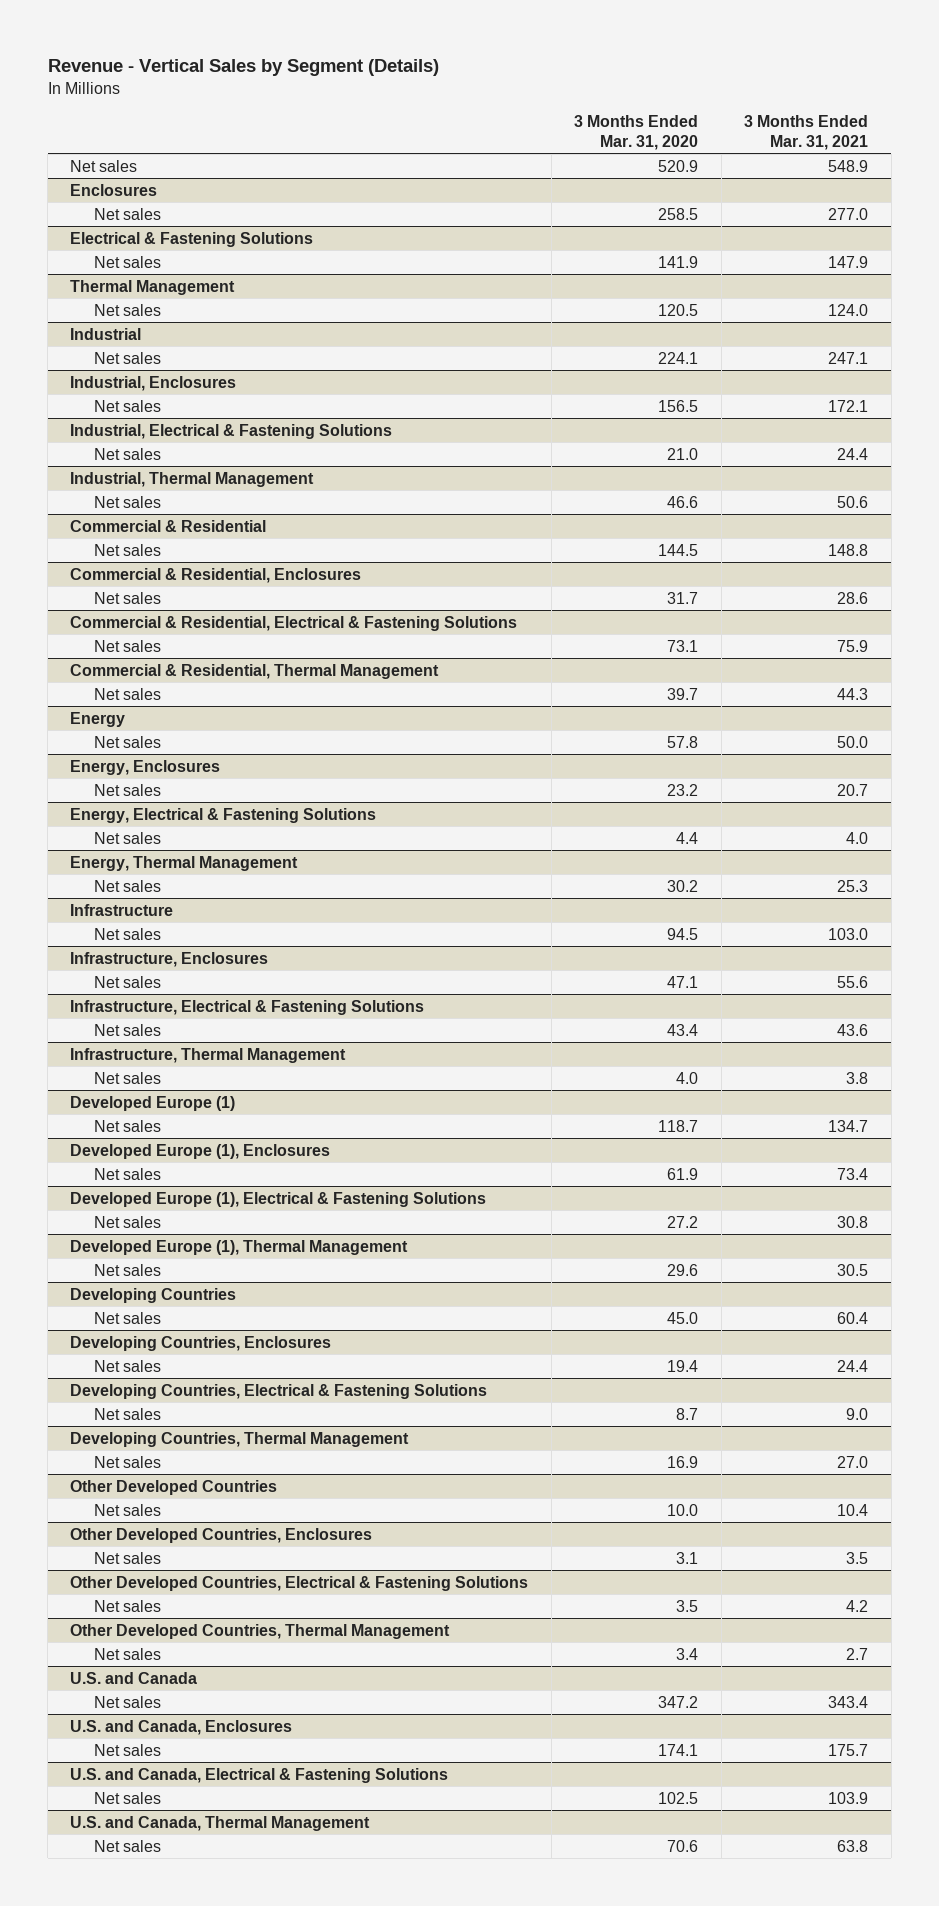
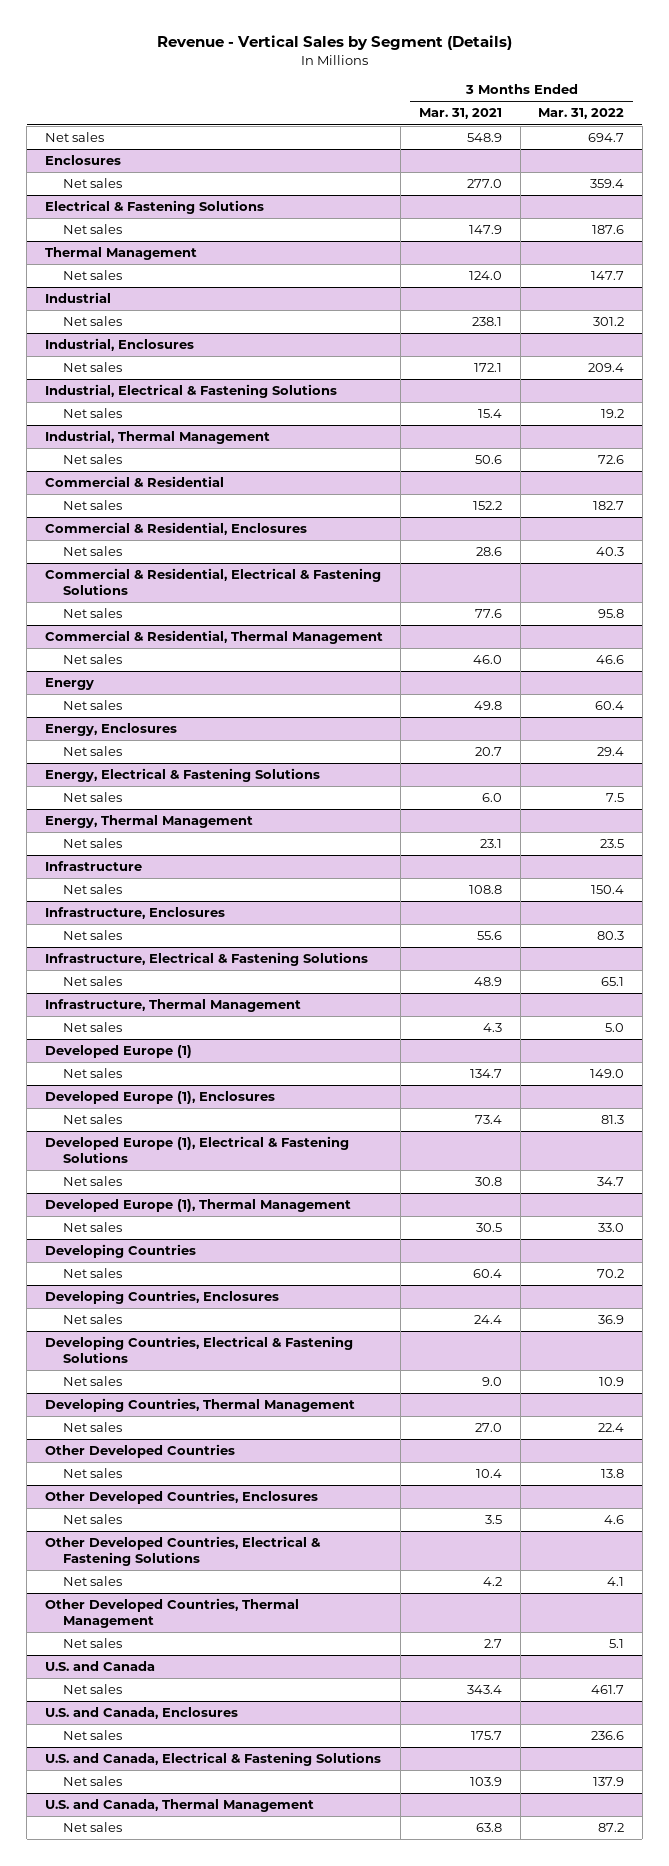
- | 3 Months Ended Mar. 31, 2020 | 3 Months Ended Mar. 31, 2021
+ | 3 Months Ended Mar. 31, 2021 | 3 Months Ended Mar. 31, 2022
@ Industrial
- Net sales | 224.1 | 247.1
+ Net sales | 238.1 | 301.2
@ Industrial, Electrical & Fastening Solutions
- Net sales | 21.0 | 24.4
+ Net sales | 15.4 | 19.2
@ Commercial & Residential
- Net sales | 144.5 | 148.8
+ Net sales | 152.2 | 182.7
@ Commercial & Residential, Electrical & Fastening Solutions
- Net sales | 73.1 | 75.9
+ Net sales | 77.6 | 95.8
@ Commercial & Residential, Thermal Management
- Net sales | 39.7 | 44.3
+ Net sales | 46.0 | 46.6
@ Energy
- Net sales | 57.8 | 50.0
+ Net sales | 49.8 | 60.4
@ Energy, Electrical & Fastening Solutions
- Net sales | 4.4 | 4.0
+ Net sales | 6.0 | 7.5
@ Energy, Thermal Management
- Net sales | 30.2 | 25.3
+ Net sales | 23.1 | 23.5
@ Infrastructure
- Net sales | 94.5 | 103.0
+ Net sales | 108.8 | 150.4
@ Infrastructure, Electrical & Fastening Solutions
- Net sales | 43.4 | 43.6
+ Net sales | 48.9 | 65.1
@ Infrastructure, Thermal Management
- Net sales | 4.0 | 3.8
+ Net sales | 4.3 | 5.0

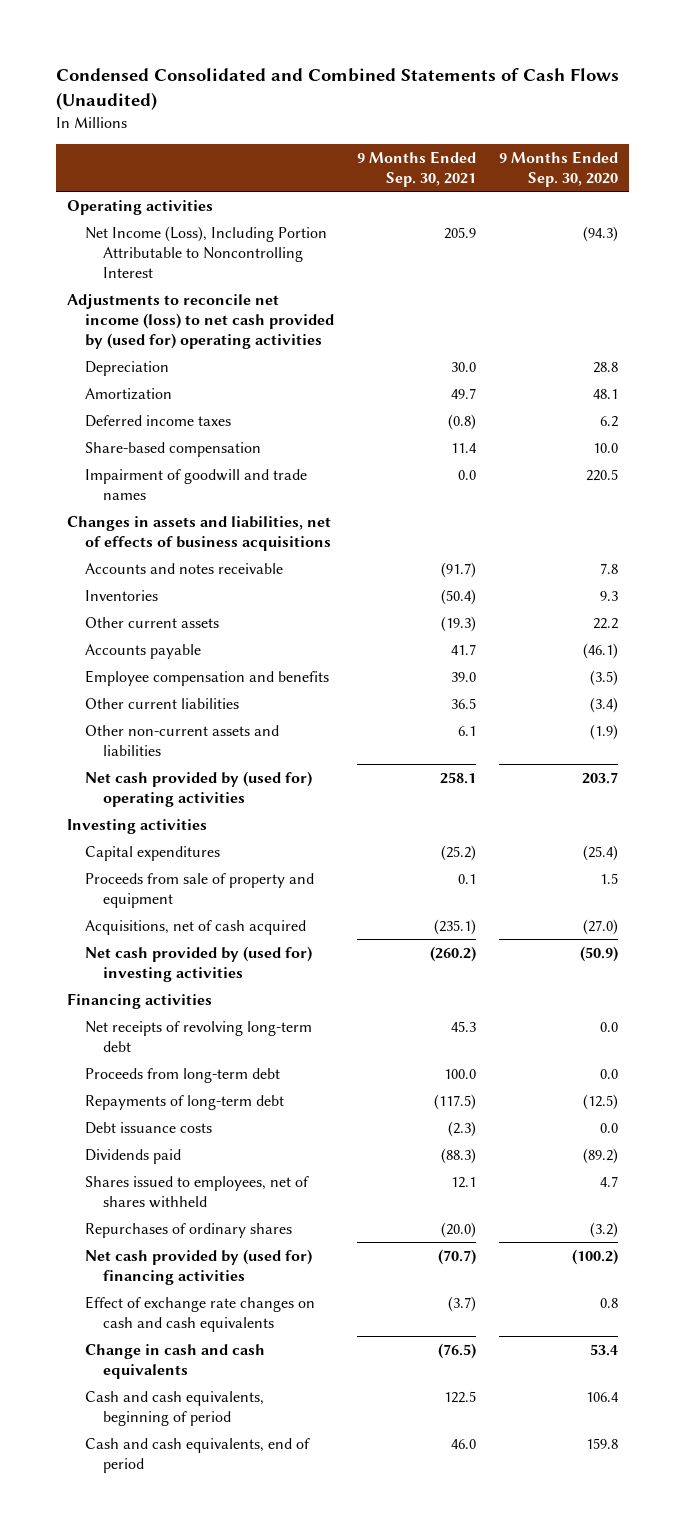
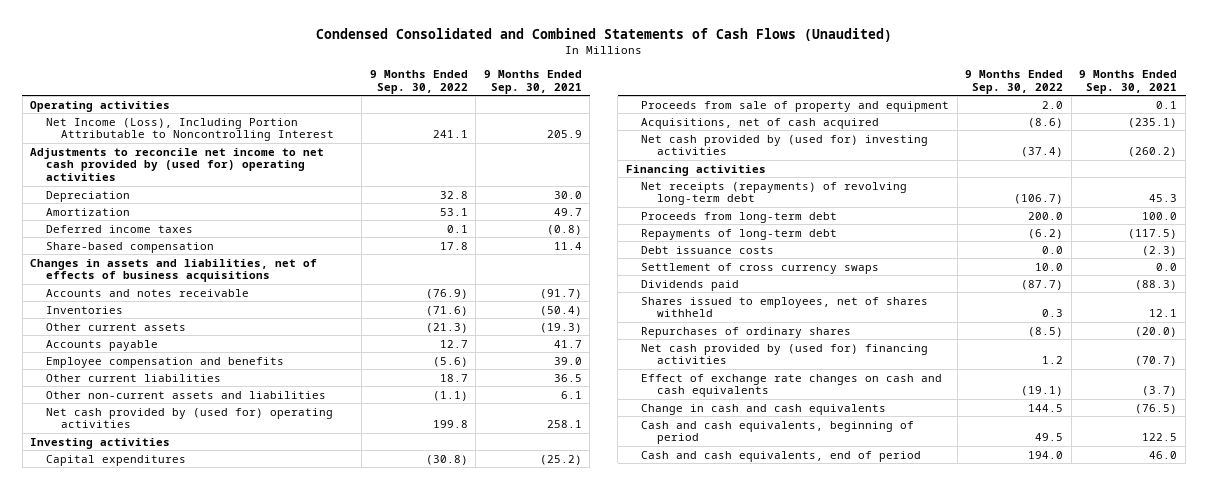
- | 9 Months Ended Sep. 30, 2021 | 9 Months Ended Sep. 30, 2020
+ | 9 Months Ended Sep. 30, 2022 | 9 Months Ended Sep. 30, 2021
- Adjustments to reconcile net income (loss) to net cash provided by (used for) operating activities
+ Adjustments to reconcile net income to net cash provided by (used for) operating activities
- Impairment of goodwill and trade names | 0.0 | 220.5
- Net receipts of revolving long-term debt | 45.3 | 0.0
+ Net receipts (repayments) of revolving long-term debt | (106.7) | 45.3
+ Settlement of cross currency swaps | 10.0 | 0.0

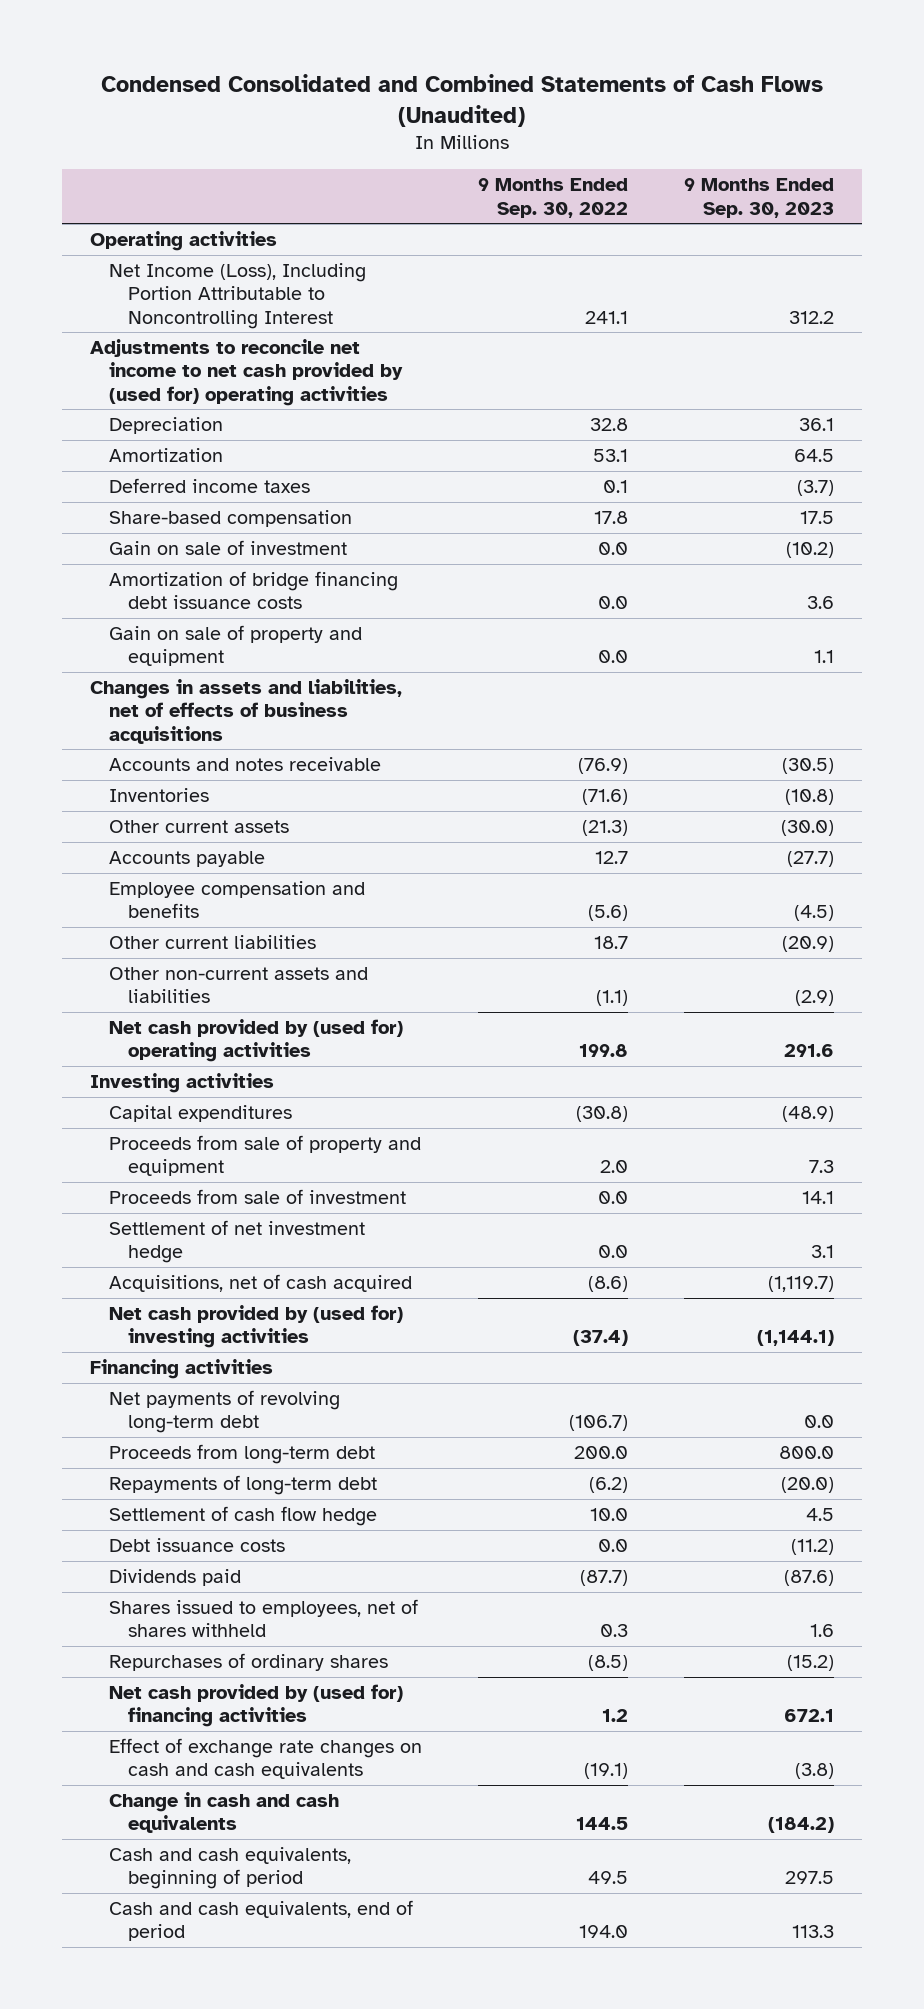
- | 9 Months Ended Sep. 30, 2022 | 9 Months Ended Sep. 30, 2021
+ | 9 Months Ended Sep. 30, 2022 | 9 Months Ended Sep. 30, 2023
+ Gain on sale of investment | 0.0 | (10.2)
+ Amortization of bridge financing debt issuance costs | 0.0 | 3.6
+ Gain on sale of property and equipment | 0.0 | 1.1
+ Proceeds from sale of investment | 0.0 | 14.1
+ Settlement of net investment hedge | 0.0 | 3.1
- Net receipts (repayments) of revolving long-term debt | (106.7) | 45.3
+ Net payments of revolving long-term debt | (106.7) | 0.0
+ Settlement of cash flow hedge | 10.0 | 4.5
- Settlement of cross currency swaps | 10.0 | 0.0

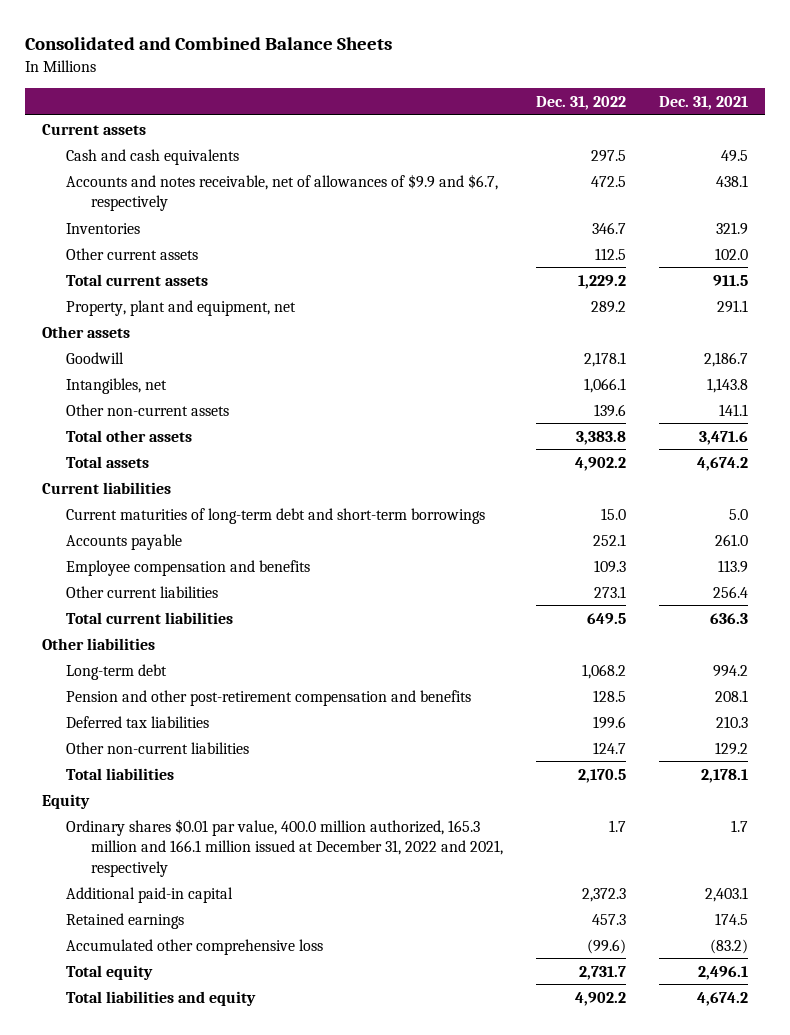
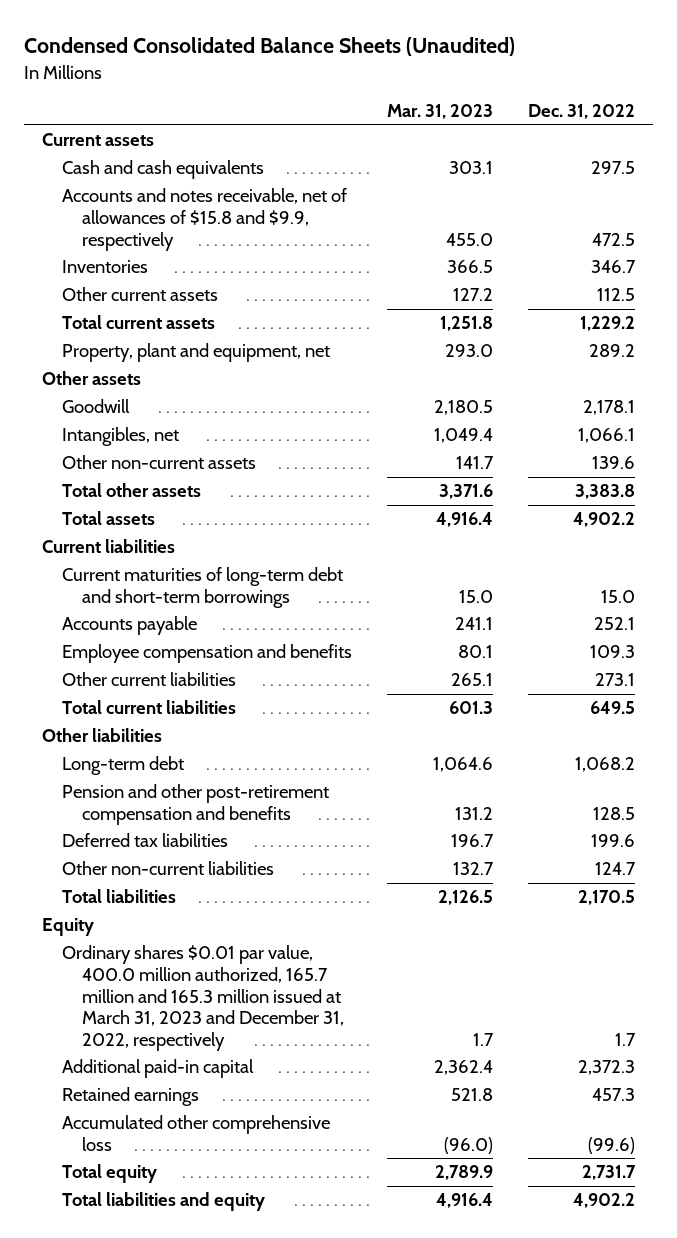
- Consolidated and Combined Balance Sheets
+ Condensed Consolidated Balance Sheets (Unaudited)
- | Dec. 31, 2022 | Dec. 31, 2021
+ | Mar. 31, 2023 | Dec. 31, 2022
- Accounts and notes receivable, net of allowances of $9.9 and $6.7, respectively | 472.5 | 438.1
+ Accounts and notes receivable, net of allowances of $15.8 and $9.9, respectively | 455.0 | 472.5
- Ordinary shares $0.01 par value, 400.0 million authorized, 165.3 million and 166.1 million issued at December 31, 2022 and 2021, respectively | 1.7 | 1.7
+ Ordinary shares $0.01 par value, 400.0 million authorized, 165.7 million and 165.3 million issued at March 31, 2023 and December 31, 2022, respectively | 1.7 | 1.7

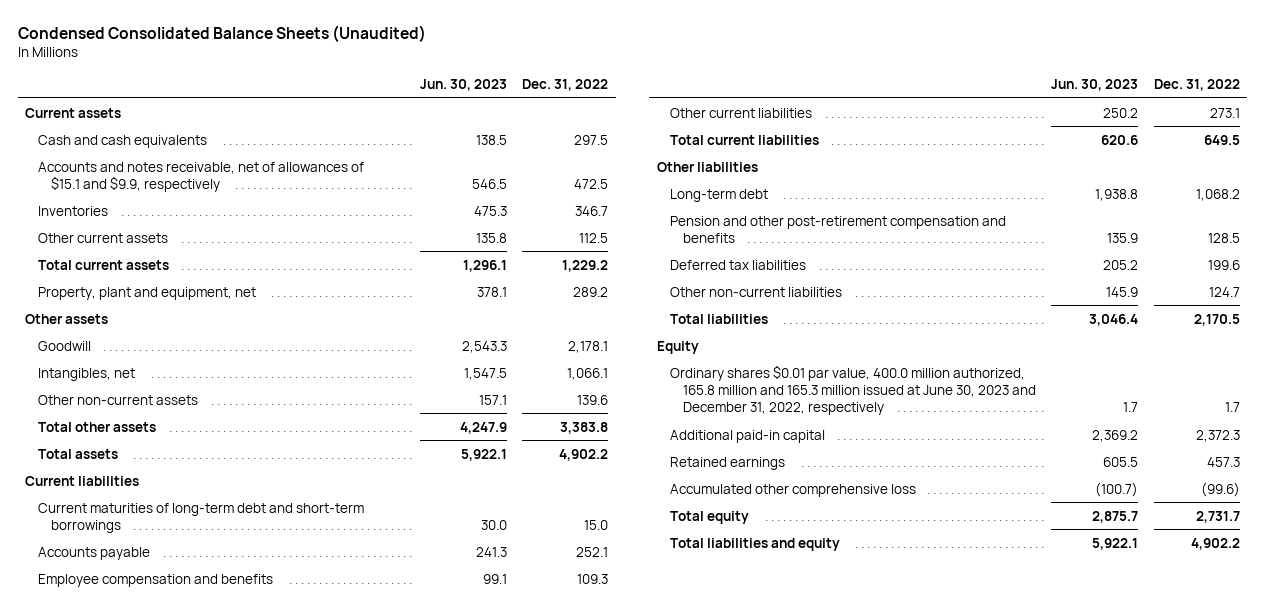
- | Mar. 31, 2023 | Dec. 31, 2022
+ | Jun. 30, 2023 | Dec. 31, 2022
- Accounts and notes receivable, net of allowances of $15.8 and $9.9, respectively | 455.0 | 472.5
+ Accounts and notes receivable, net of allowances of $15.1 and $9.9, respectively | 546.5 | 472.5
- Ordinary shares $0.01 par value, 400.0 million authorized, 165.7 million and 165.3 million issued at March 31, 2023 and December 31, 2022, respectively | 1.7 | 1.7
+ Ordinary shares $0.01 par value, 400.0 million authorized, 165.8 million and 165.3 million issued at June 30, 2023 and December 31, 2022, respectively | 1.7 | 1.7

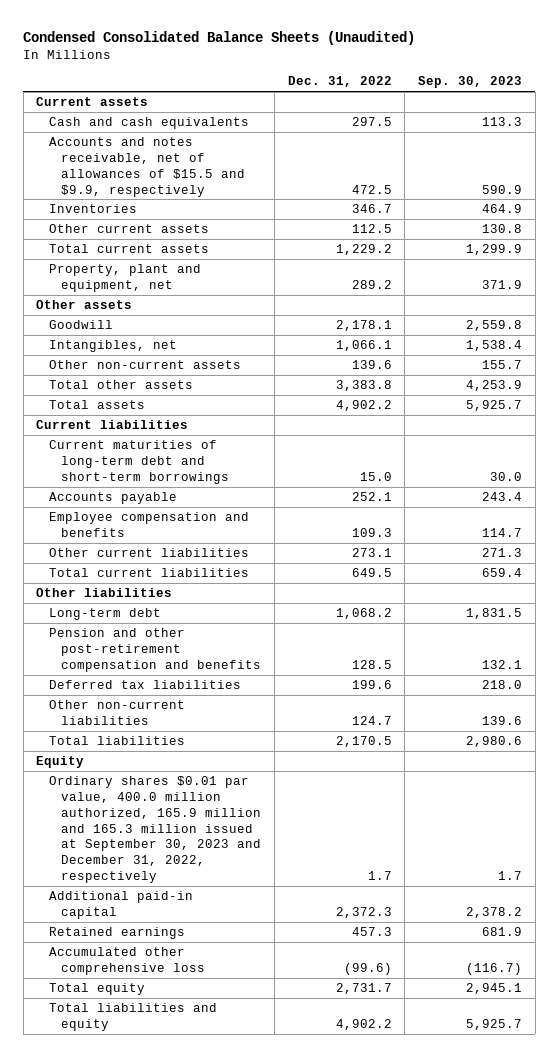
- | Jun. 30, 2023 | Dec. 31, 2022
+ | Dec. 31, 2022 | Sep. 30, 2023
- Accounts and notes receivable, net of allowances of $15.1 and $9.9, respectively | 546.5 | 472.5
+ Accounts and notes receivable, net of allowances of $15.5 and $9.9, respectively | 472.5 | 590.9
- Ordinary shares $0.01 par value, 400.0 million authorized, 165.8 million and 165.3 million issued at June 30, 2023 and December 31, 2022, respectively | 1.7 | 1.7
+ Ordinary shares $0.01 par value, 400.0 million authorized, 165.9 million and 165.3 million issued at September 30, 2023 and December 31, 2022, respectively | 1.7 | 1.7

